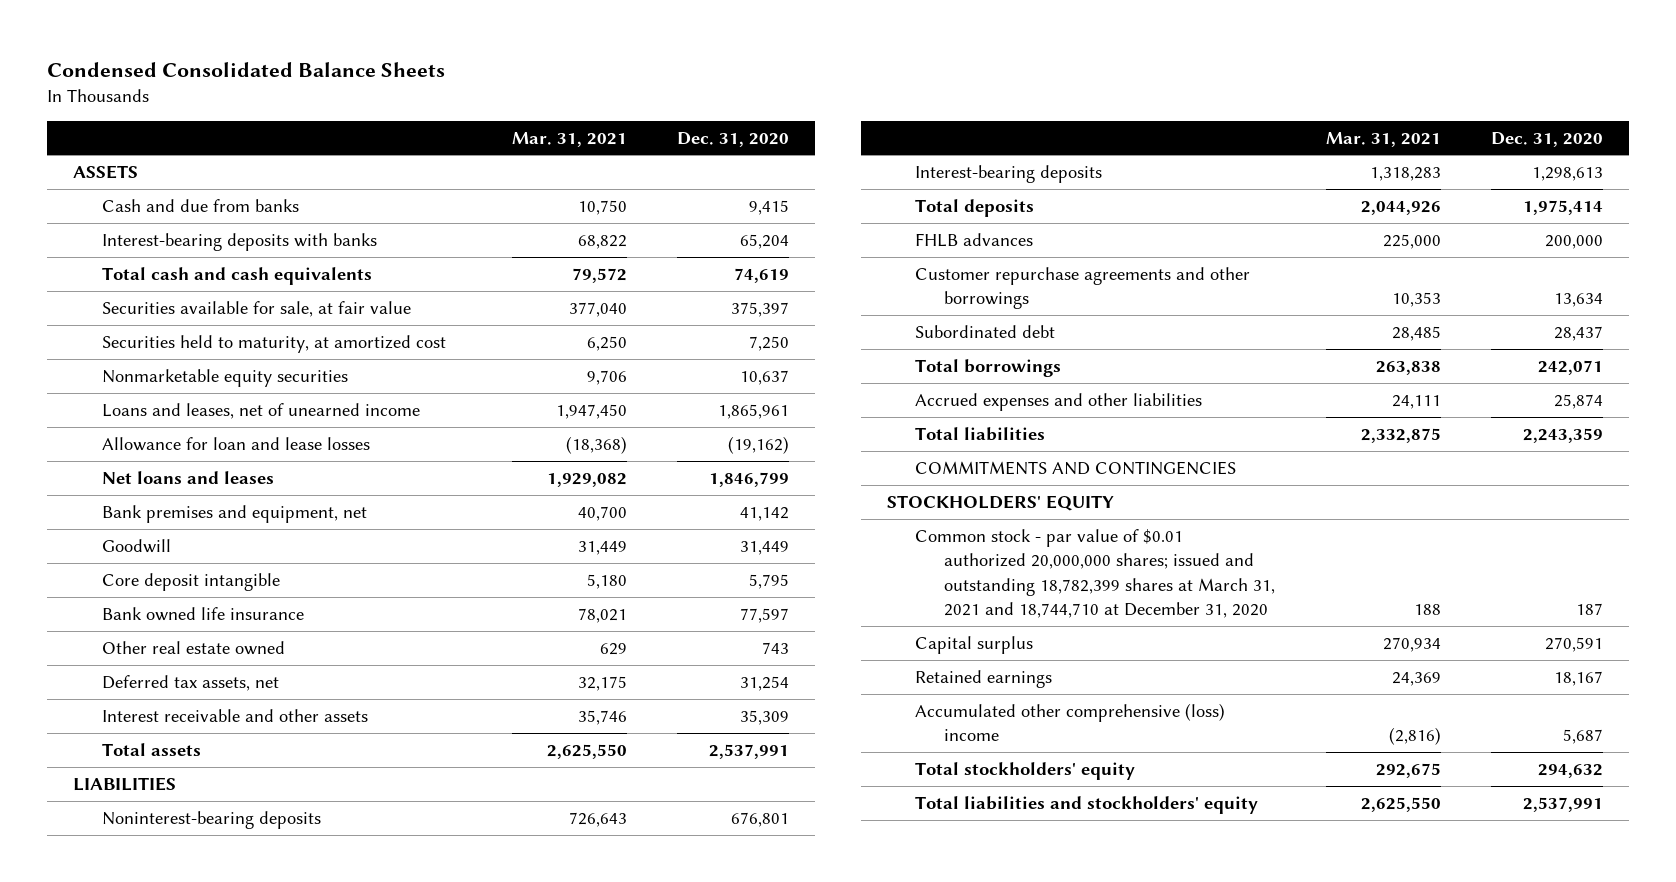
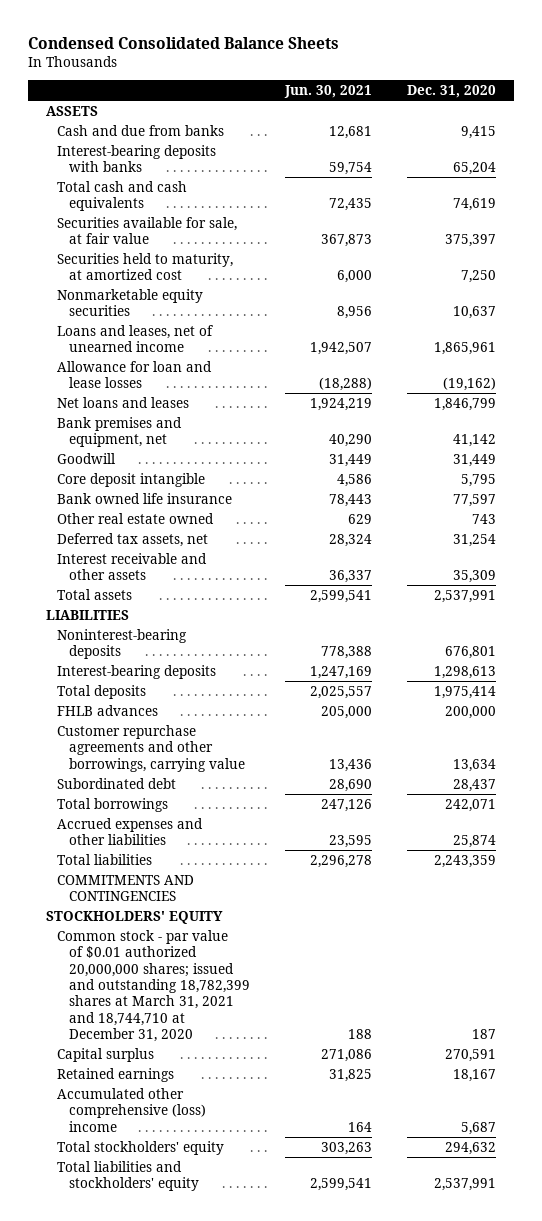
- | Mar. 31, 2021 | Dec. 31, 2020
+ | Jun. 30, 2021 | Dec. 31, 2020
- Customer repurchase agreements and other borrowings | 10,353 | 13,634
+ Customer repurchase agreements and other borrowings, carrying value | 13,436 | 13,634

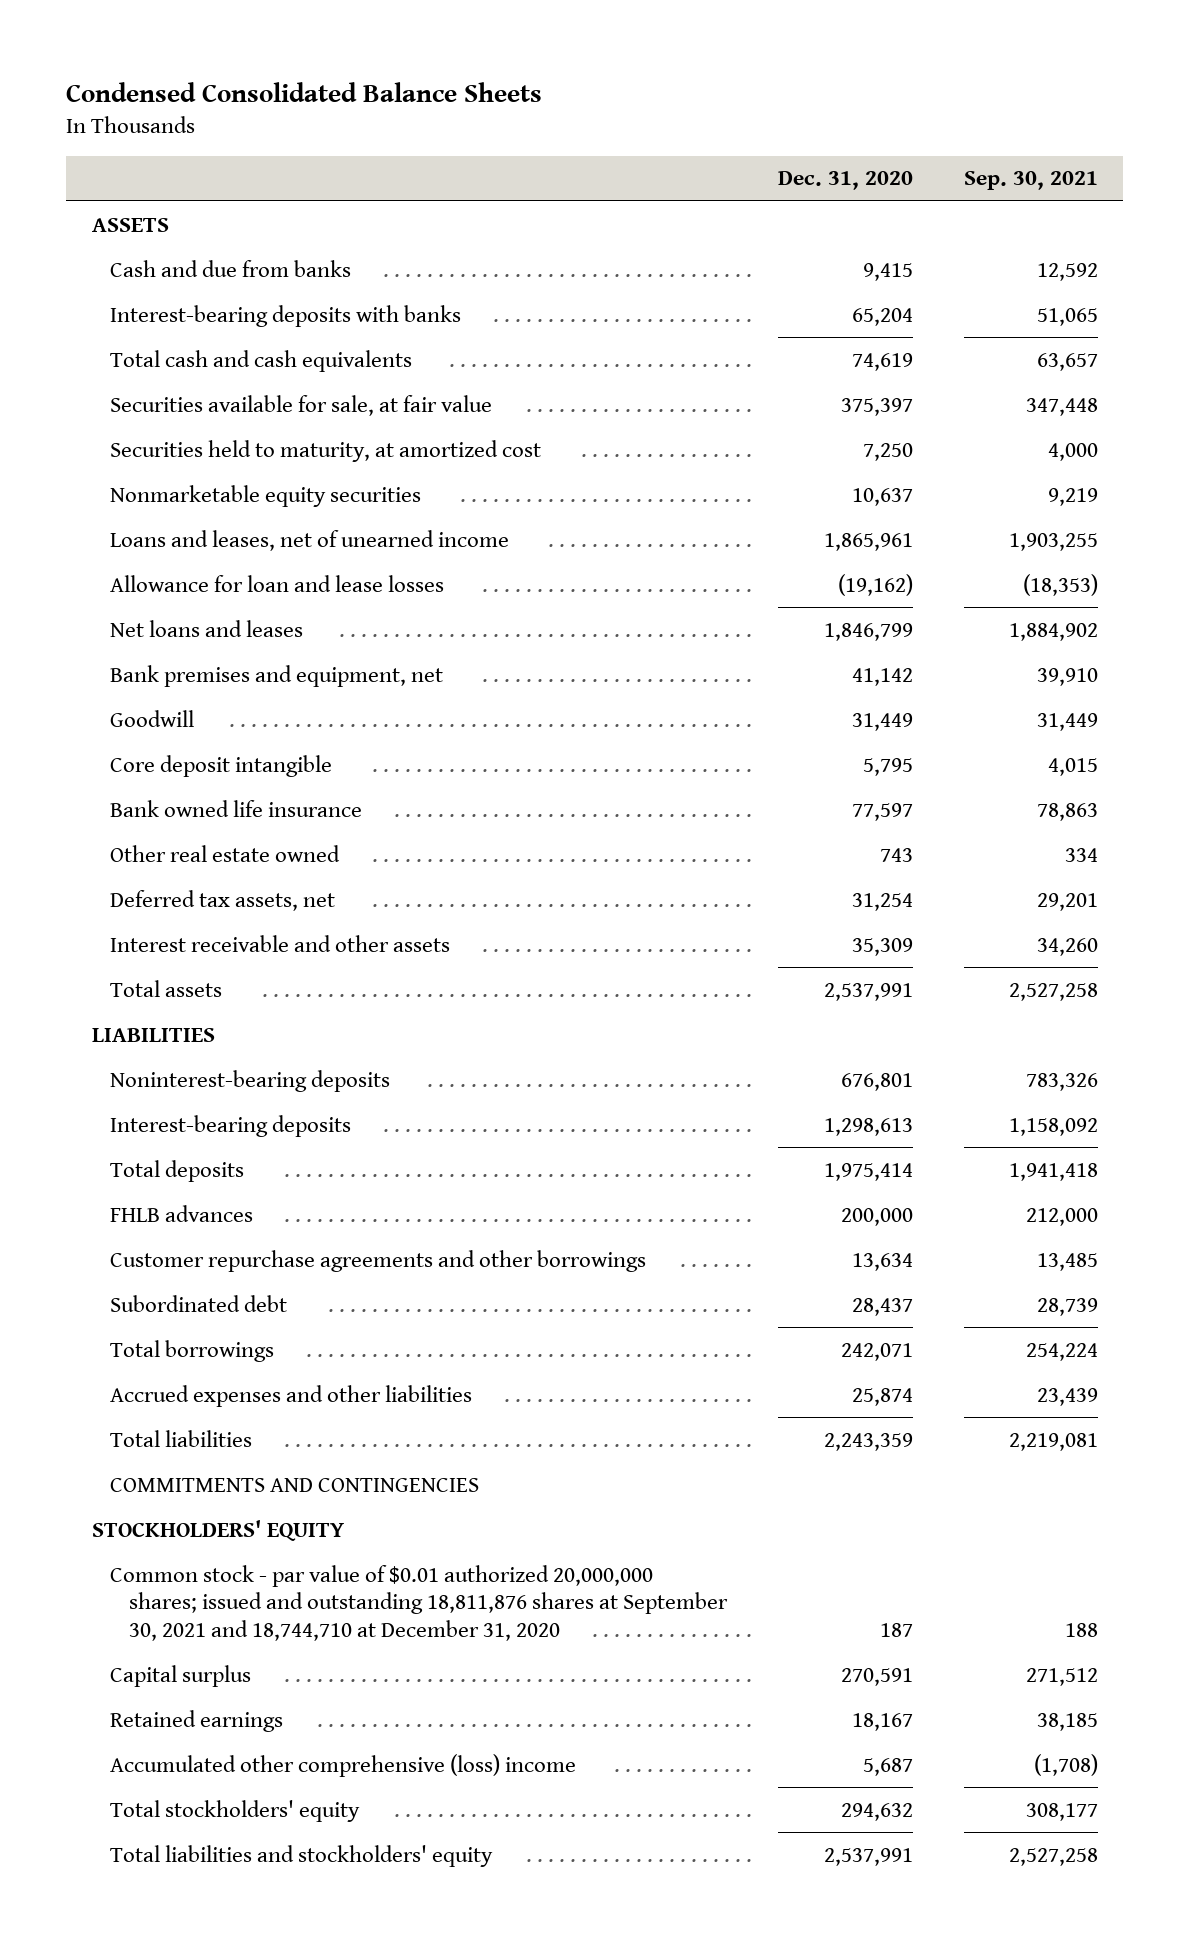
- | Jun. 30, 2021 | Dec. 31, 2020
+ | Dec. 31, 2020 | Sep. 30, 2021
- Customer repurchase agreements and other borrowings, carrying value | 13,436 | 13,634
+ Customer repurchase agreements and other borrowings | 13,634 | 13,485
- Common stock - par value of $0.01 authorized 20,000,000 shares; issued and outstanding 18,782,399 shares at March 31, 2021 and 18,744,710 at December 31, 2020 | 188 | 187
+ Common stock - par value of $0.01 authorized 20,000,000 shares; issued and outstanding 18,811,876 shares at September 30, 2021 and 18,744,710 at December 31, 2020 | 187 | 188

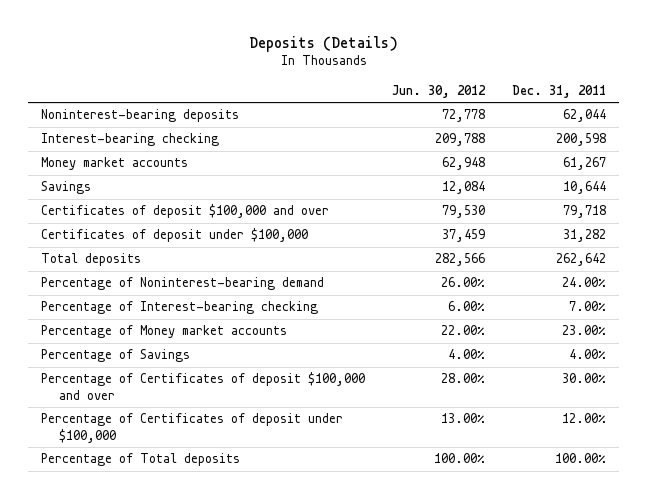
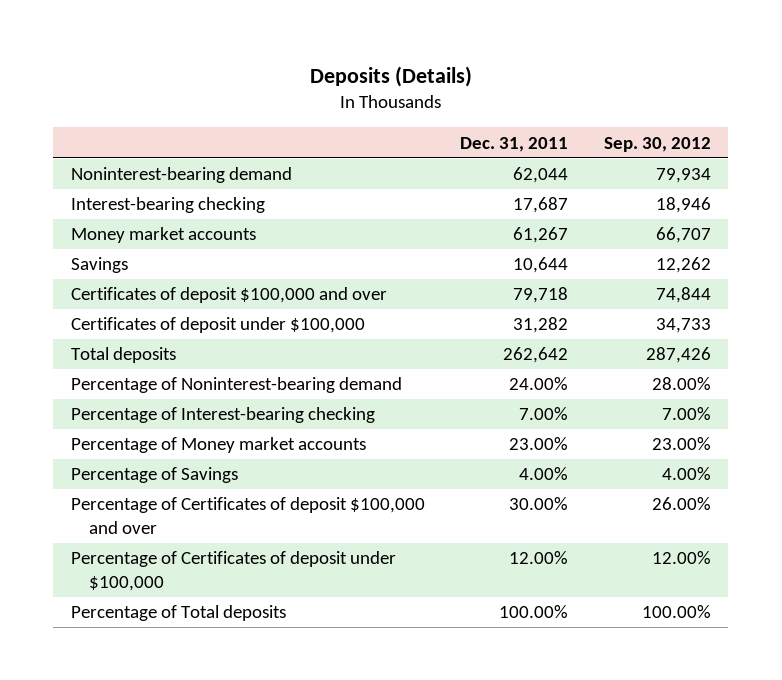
- | Jun. 30, 2012 | Dec. 31, 2011
+ | Dec. 31, 2011 | Sep. 30, 2012
- Noninterest-bearing deposits | 72,778 | 62,044
- Interest-bearing checking | 209,788 | 200,598
+ Noninterest-bearing demand | 62,044 | 79,934
+ Interest-bearing checking | 17,687 | 18,946

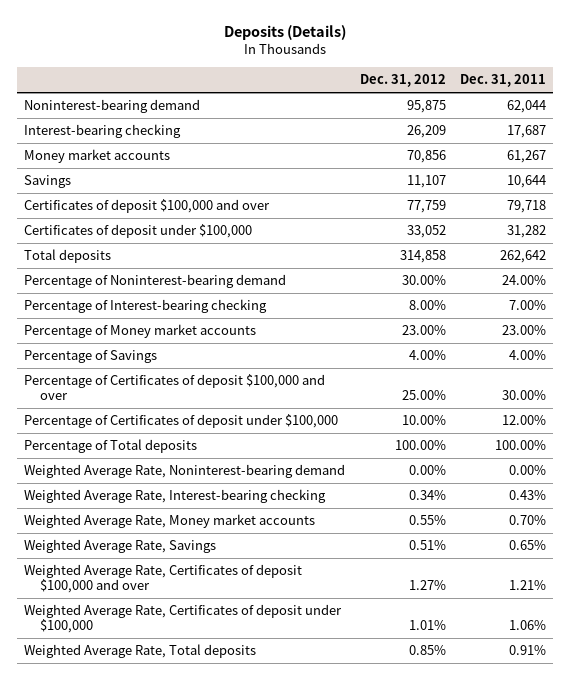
- | Dec. 31, 2011 | Sep. 30, 2012
+ | Dec. 31, 2012 | Dec. 31, 2011
+ Weighted Average Rate, Noninterest-bearing demand | 0.00% | 0.00%
+ Weighted Average Rate, Interest-bearing checking | 0.34% | 0.43%
+ Weighted Average Rate, Money market accounts | 0.55% | 0.70%
+ Weighted Average Rate, Savings | 0.51% | 0.65%
+ Weighted Average Rate, Certificates of deposit $100,000 and over | 1.27% | 1.21%
+ Weighted Average Rate, Certificates of deposit under $100,000 | 1.01% | 1.06%
+ Weighted Average Rate, Total deposits | 0.85% | 0.91%

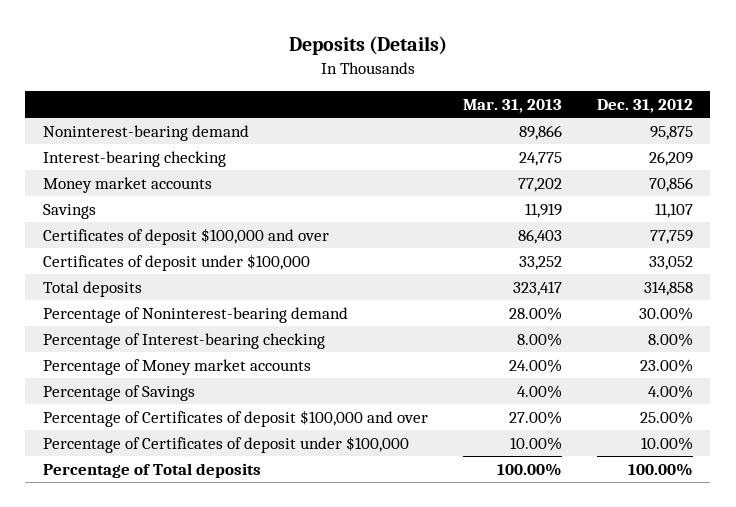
- | Dec. 31, 2012 | Dec. 31, 2011
+ | Mar. 31, 2013 | Dec. 31, 2012
- Weighted Average Rate, Noninterest-bearing demand | 0.00% | 0.00%
- Weighted Average Rate, Interest-bearing checking | 0.34% | 0.43%
- Weighted Average Rate, Money market accounts | 0.55% | 0.70%
- Weighted Average Rate, Savings | 0.51% | 0.65%
- Weighted Average Rate, Certificates of deposit $100,000 and over | 1.27% | 1.21%
- Weighted Average Rate, Certificates of deposit under $100,000 | 1.01% | 1.06%
- Weighted Average Rate, Total deposits | 0.85% | 0.91%

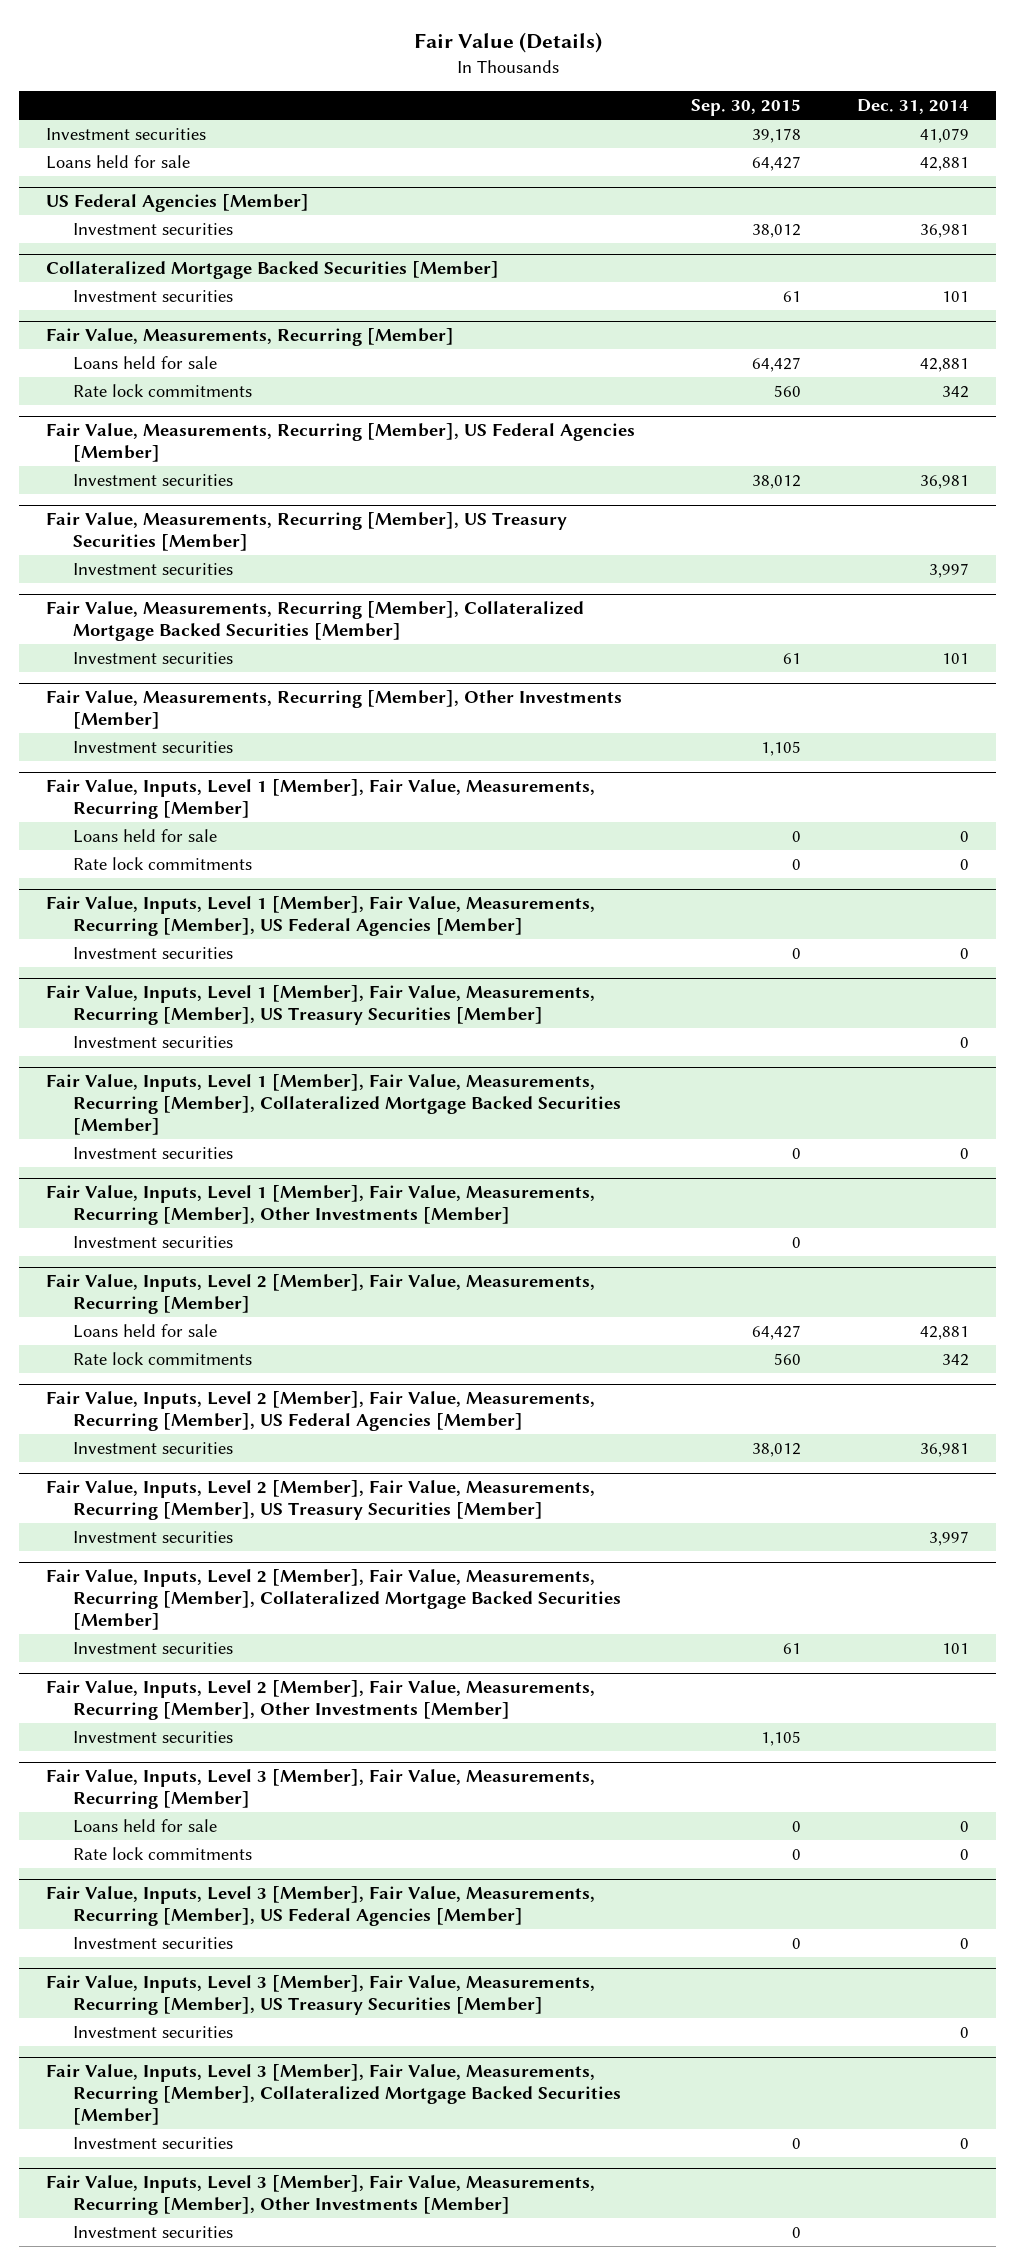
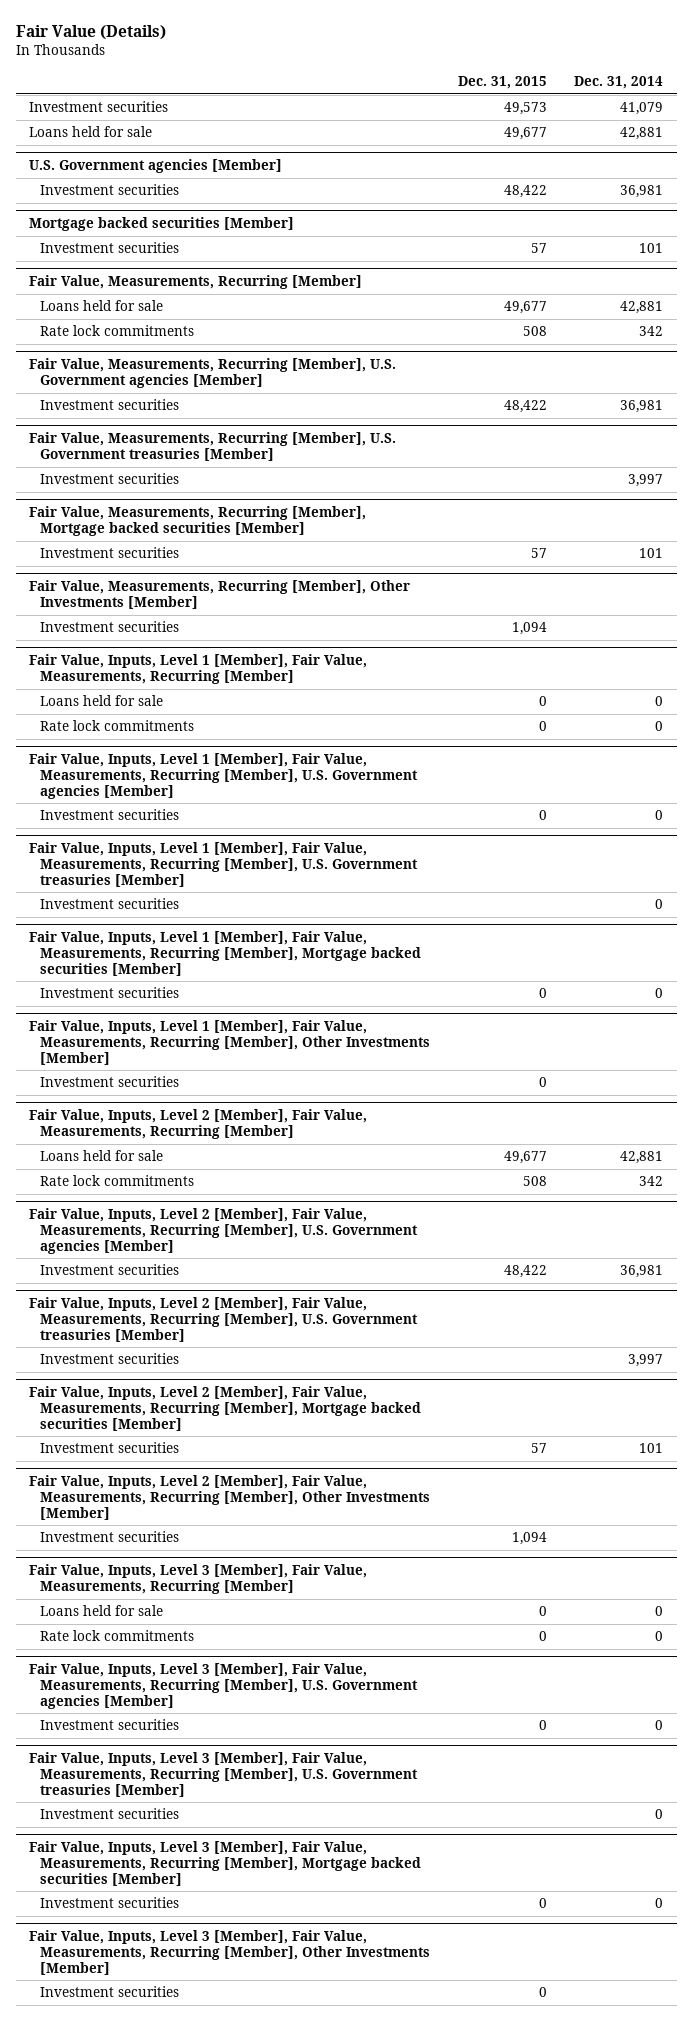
- | Sep. 30, 2015 | Dec. 31, 2014
+ | Dec. 31, 2015 | Dec. 31, 2014
- US Federal Agencies [Member]
+ U.S. Government agencies [Member]
- Collateralized Mortgage Backed Securities [Member]
+ Mortgage backed securities [Member]
- Fair Value, Measurements, Recurring [Member], US Federal Agencies [Member]
+ Fair Value, Measurements, Recurring [Member], U.S. Government agencies [Member]
- Fair Value, Measurements, Recurring [Member], US Treasury Securities [Member]
+ Fair Value, Measurements, Recurring [Member], U.S. Government treasuries [Member]
- Fair Value, Measurements, Recurring [Member], Collateralized Mortgage Backed Securities [Member]
+ Fair Value, Measurements, Recurring [Member], Mortgage backed securities [Member]
- Fair Value, Inputs, Level 1 [Member], Fair Value, Measurements, Recurring [Member], US Federal Agencies [Member]
+ Fair Value, Inputs, Level 1 [Member], Fair Value, Measurements, Recurring [Member], U.S. Government agencies [Member]
- Fair Value, Inputs, Level 1 [Member], Fair Value, Measurements, Recurring [Member], US Treasury Securities [Member]
+ Fair Value, Inputs, Level 1 [Member], Fair Value, Measurements, Recurring [Member], U.S. Government treasuries [Member]
- Fair Value, Inputs, Level 1 [Member], Fair Value, Measurements, Recurring [Member], Collateralized Mortgage Backed Securities [Member]
+ Fair Value, Inputs, Level 1 [Member], Fair Value, Measurements, Recurring [Member], Mortgage backed securities [Member]
- Fair Value, Inputs, Level 2 [Member], Fair Value, Measurements, Recurring [Member], US Federal Agencies [Member]
+ Fair Value, Inputs, Level 2 [Member], Fair Value, Measurements, Recurring [Member], U.S. Government agencies [Member]
- Fair Value, Inputs, Level 2 [Member], Fair Value, Measurements, Recurring [Member], US Treasury Securities [Member]
+ Fair Value, Inputs, Level 2 [Member], Fair Value, Measurements, Recurring [Member], U.S. Government treasuries [Member]
- Fair Value, Inputs, Level 2 [Member], Fair Value, Measurements, Recurring [Member], Collateralized Mortgage Backed Securities [Member]
+ Fair Value, Inputs, Level 2 [Member], Fair Value, Measurements, Recurring [Member], Mortgage backed securities [Member]
- Fair Value, Inputs, Level 3 [Member], Fair Value, Measurements, Recurring [Member], US Federal Agencies [Member]
+ Fair Value, Inputs, Level 3 [Member], Fair Value, Measurements, Recurring [Member], U.S. Government agencies [Member]
- Fair Value, Inputs, Level 3 [Member], Fair Value, Measurements, Recurring [Member], US Treasury Securities [Member]
+ Fair Value, Inputs, Level 3 [Member], Fair Value, Measurements, Recurring [Member], U.S. Government treasuries [Member]
- Fair Value, Inputs, Level 3 [Member], Fair Value, Measurements, Recurring [Member], Collateralized Mortgage Backed Securities [Member]
+ Fair Value, Inputs, Level 3 [Member], Fair Value, Measurements, Recurring [Member], Mortgage backed securities [Member]

